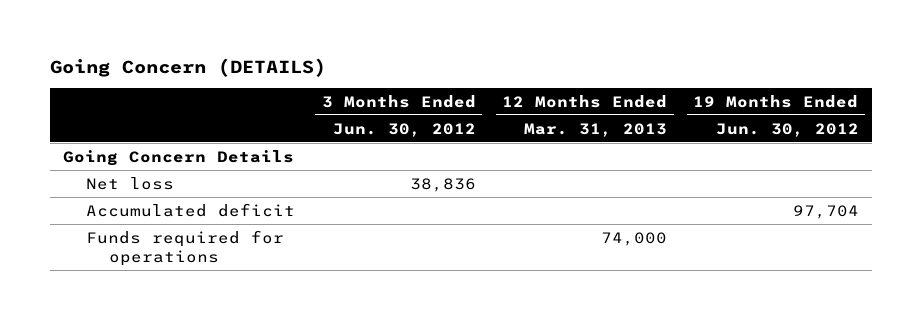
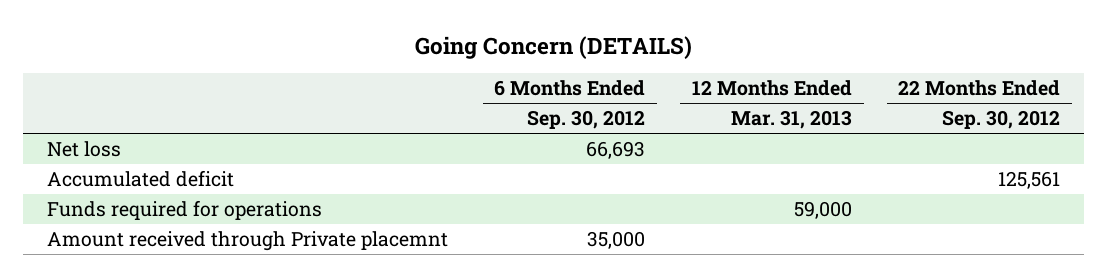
- | 3 Months Ended Jun. 30, 2012 | 12 Months Ended Mar. 31, 2013 | 19 Months Ended Jun. 30, 2012
+ | 6 Months Ended Sep. 30, 2012 | 12 Months Ended Mar. 31, 2013 | 22 Months Ended Sep. 30, 2012
- Going Concern Details
- Funds required for operations | | 74,000 |
+ Funds required for operations | | 59,000 |
+ Amount received through Private placemnt | 35,000 | |

